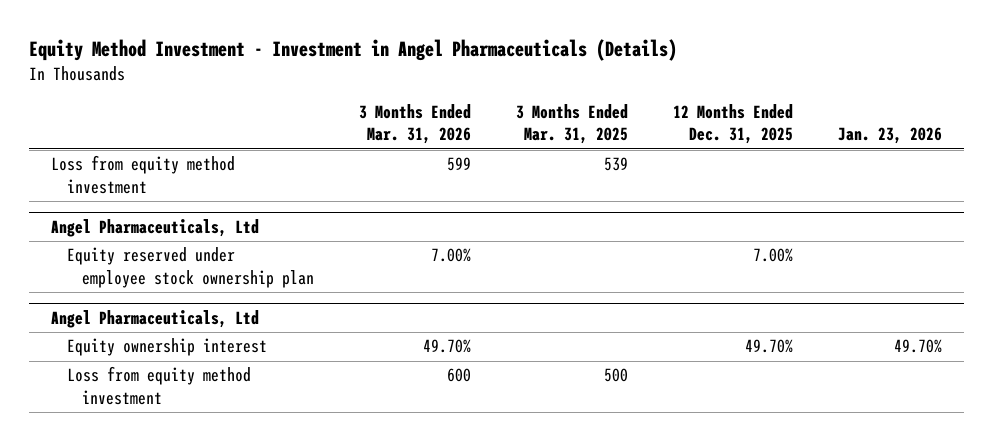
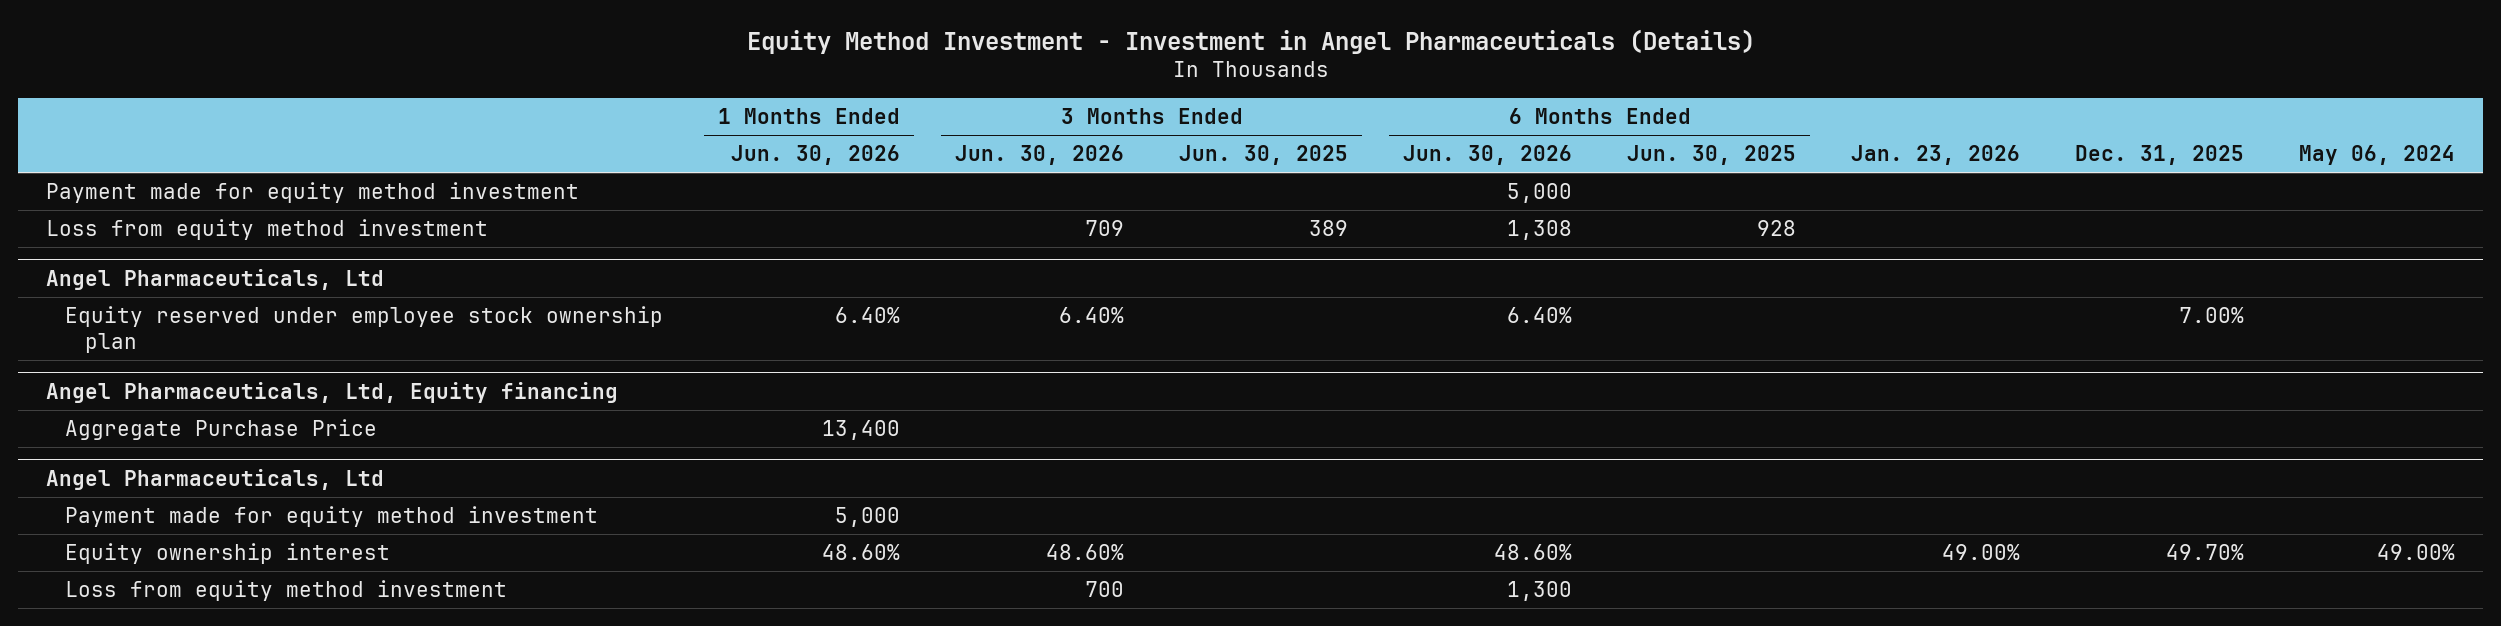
- | 3 Months Ended Mar. 31, 2026 | 3 Months Ended Mar. 31, 2025 | 12 Months Ended Dec. 31, 2025 | Jan. 23, 2026
+ | 1 Months Ended Jun. 30, 2026 | 3 Months Ended Jun. 30, 2026 | 3 Months Ended Jun. 30, 2025 | 6 Months Ended Jun. 30, 2026 | 6 Months Ended Jun. 30, 2025 | Jan. 23, 2026 | Dec. 31, 2025 | May 06, 2024
+ Payment made for equity method investment | | | | 5,000 | | | |
+ Angel Pharmaceuticals, Ltd, Equity financing
+ Aggregate Purchase Price | 13,400 | | | | | | |
@ Angel Pharmaceuticals, Ltd
- Equity ownership interest | 49.70% | | 49.70% | 49.70%
+ Payment made for equity method investment | 5,000 | | | | | | |
+ Equity ownership interest | 48.60% | 48.60% | | 48.60% | | 49.00% | 49.70% | 49.00%

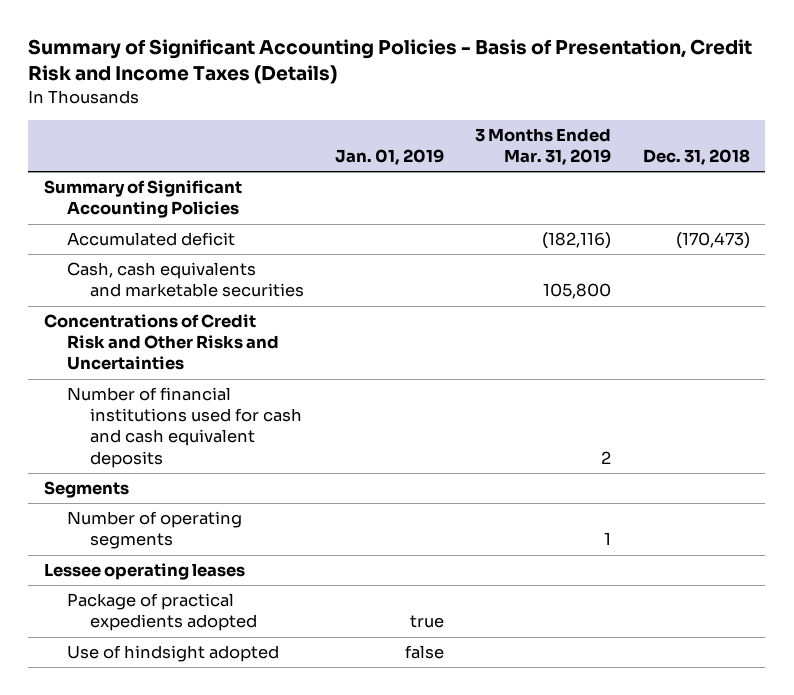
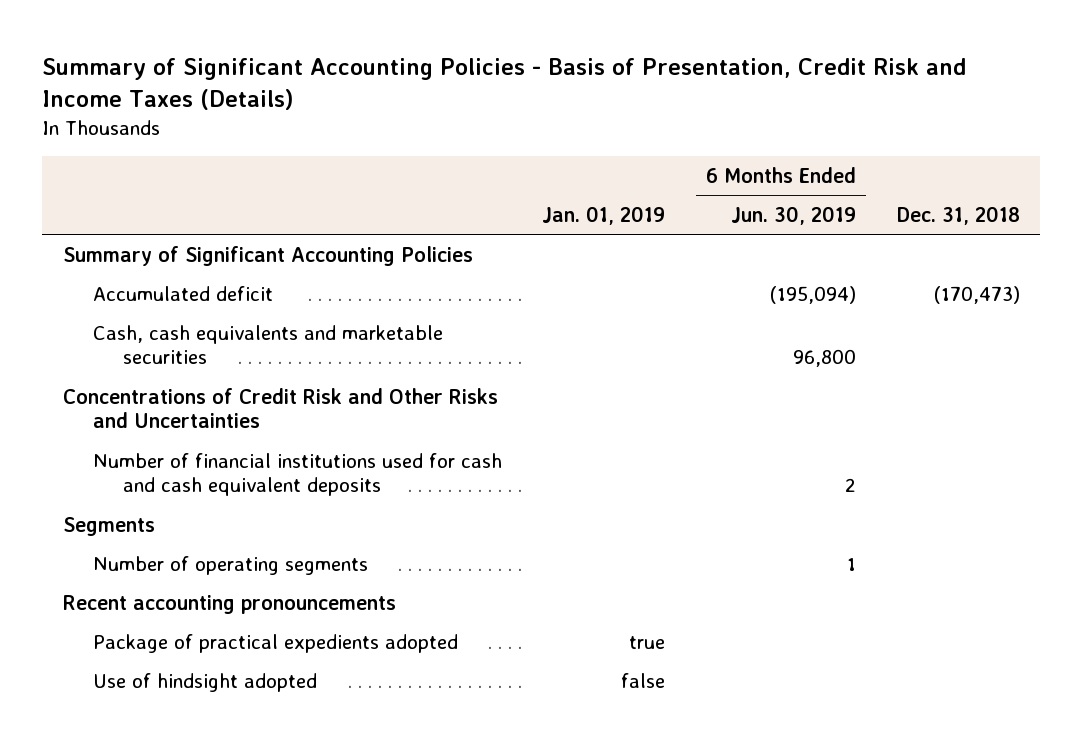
- | Jan. 01, 2019 | 3 Months Ended Mar. 31, 2019 | Dec. 31, 2018
+ | Jan. 01, 2019 | 6 Months Ended Jun. 30, 2019 | Dec. 31, 2018
- Lessee operating leases
+ Recent accounting pronouncements

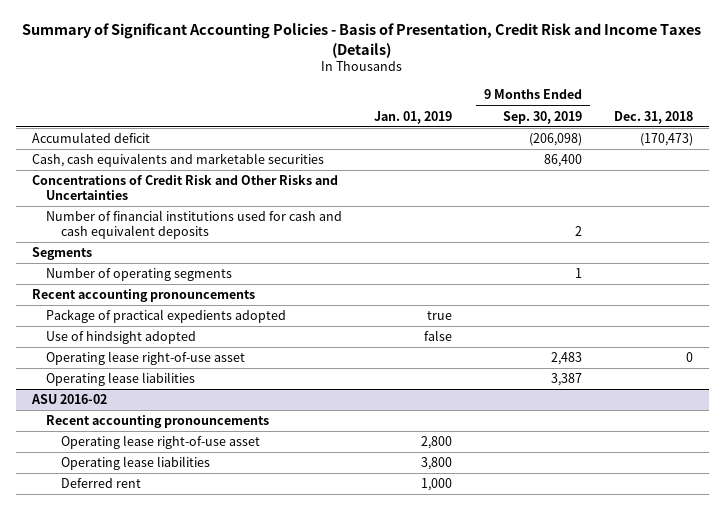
- | Jan. 01, 2019 | 6 Months Ended Jun. 30, 2019 | Dec. 31, 2018
+ | Jan. 01, 2019 | 9 Months Ended Sep. 30, 2019 | Dec. 31, 2018
- Summary of Significant Accounting Policies
+ Operating lease right-of-use asset | | 2,483 | 0
+ Operating lease liabilities | | 3,387 |
+ ASU 2016-02
+ Recent accounting pronouncements
+ Operating lease right-of-use asset | 2,800 | |
+ Operating lease liabilities | 3,800 | |
+ Deferred rent | 1,000 | |

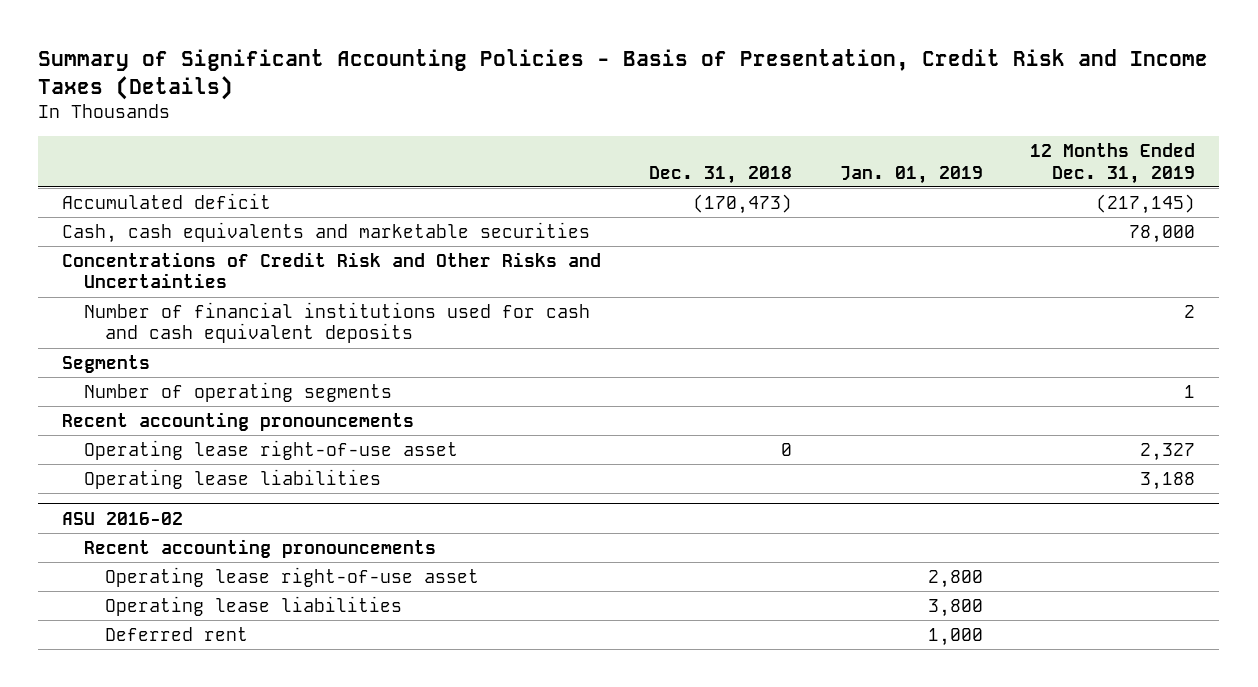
- | Jan. 01, 2019 | 9 Months Ended Sep. 30, 2019 | Dec. 31, 2018
+ | Dec. 31, 2018 | Jan. 01, 2019 | 12 Months Ended Dec. 31, 2019
- Package of practical expedients adopted | true | |
- Use of hindsight adopted | false | |

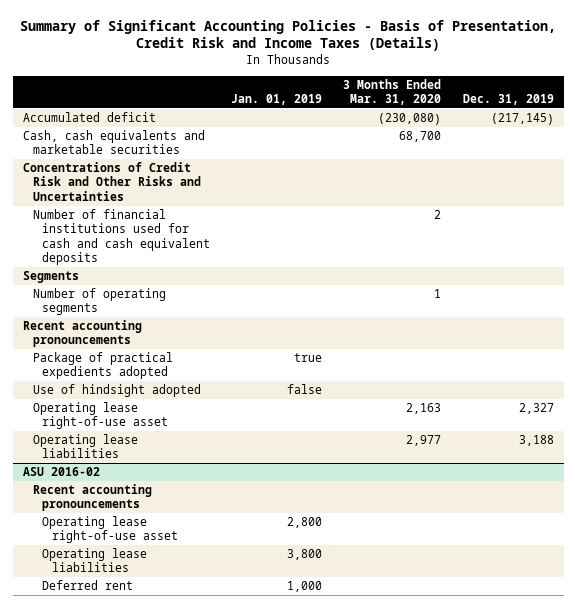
- | Dec. 31, 2018 | Jan. 01, 2019 | 12 Months Ended Dec. 31, 2019
+ | Jan. 01, 2019 | 3 Months Ended Mar. 31, 2020 | Dec. 31, 2019
+ Package of practical expedients adopted | true | |
+ Use of hindsight adopted | false | |

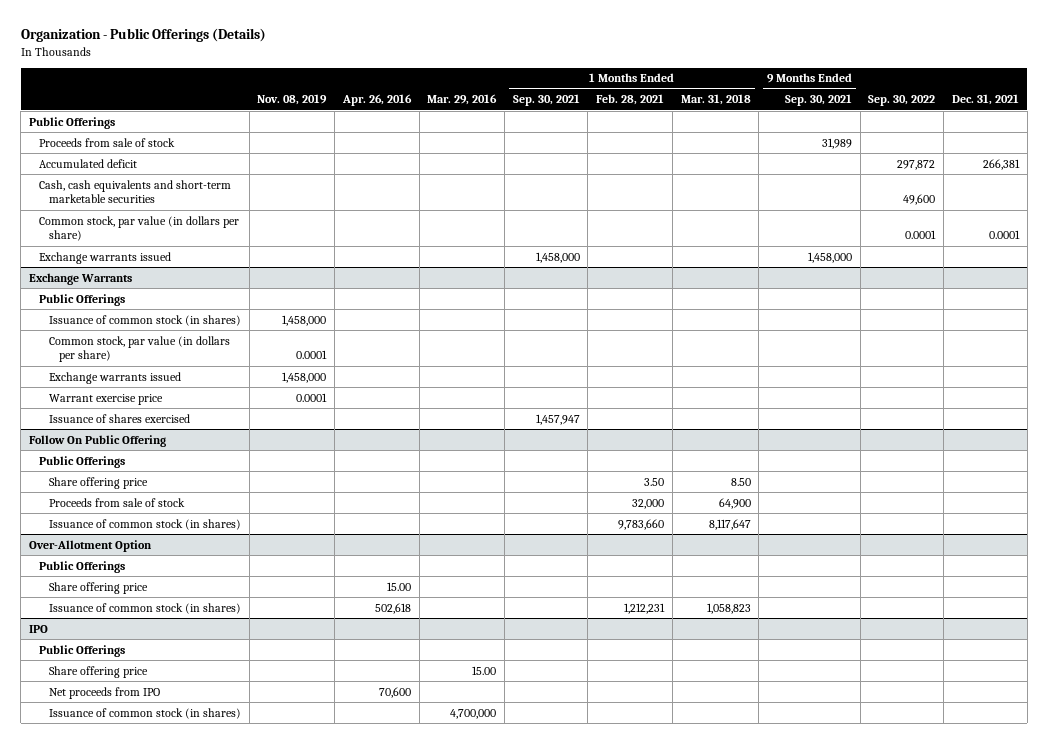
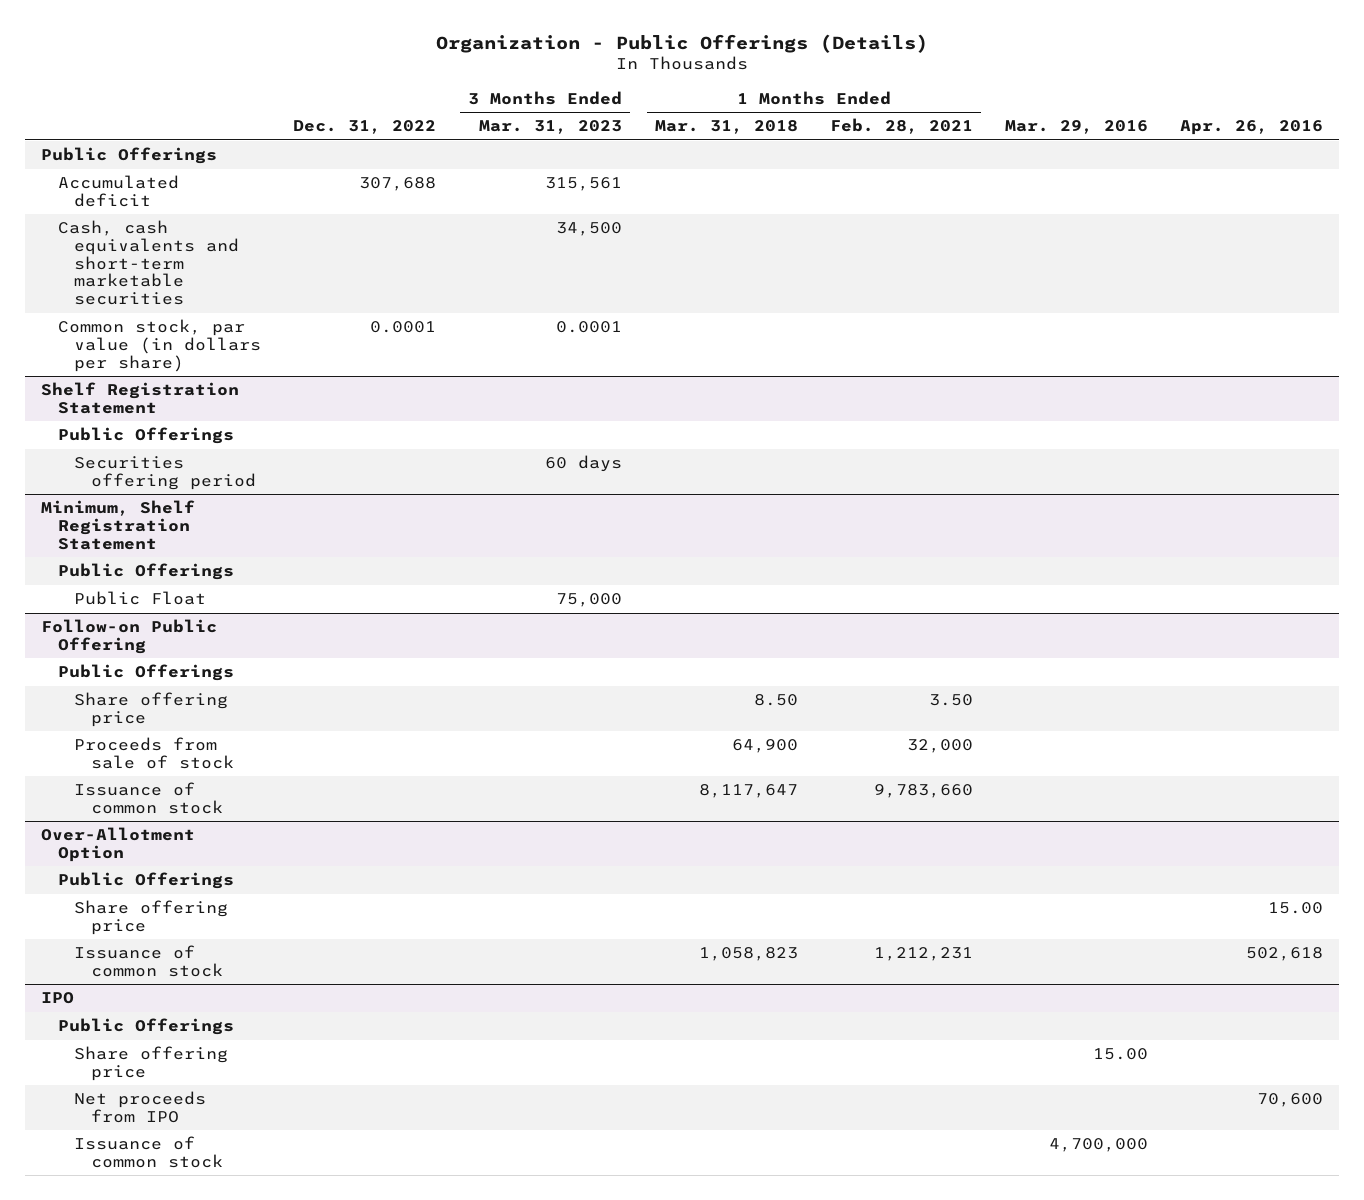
- | Nov. 08, 2019 | Apr. 26, 2016 | Mar. 29, 2016 | 1 Months Ended Sep. 30, 2021 | 1 Months Ended Feb. 28, 2021 | 1 Months Ended Mar. 31, 2018 | 9 Months Ended Sep. 30, 2021 | Sep. 30, 2022 | Dec. 31, 2021
+ | Dec. 31, 2022 | 3 Months Ended Mar. 31, 2023 | 1 Months Ended Mar. 31, 2018 | 1 Months Ended Feb. 28, 2021 | Mar. 29, 2016 | Apr. 26, 2016
- Proceeds from sale of stock | | | | | | | 31,989 | |
- Exchange warrants issued | | | | 1,458,000 | | | 1,458,000 | |
- Exchange Warrants
- Public Offerings
- Issuance of common stock (in shares) | 1,458,000 | | | | | | | |
- Common stock, par value (in dollars per share) | 0.0001 | | | | | | | |
- Exchange warrants issued | 1,458,000 | | | | | | | |
- Warrant exercise price | 0.0001 | | | | | | | |
- Issuance of shares exercised | | | | 1,457,947 | | | | |
- Follow On Public Offering
+ Shelf Registration Statement
+ Public Offerings
+ Securities offering period | | 60 days | | | |
+ Minimum, Shelf Registration Statement
+ Public Offerings
+ Public Float | | 75,000 | | | |
+ Follow-on Public Offering
- Issuance of common stock (in shares) | | | | | 9,783,660 | 8,117,647 | | |
+ Issuance of common stock | | | 8,117,647 | 9,783,660 | |
@ Over-Allotment Option
- Issuance of common stock (in shares) | | 502,618 | | | 1,212,231 | 1,058,823 | | |
+ Issuance of common stock | | | 1,058,823 | 1,212,231 | | 502,618
@ IPO
- Issuance of common stock (in shares) | | | 4,700,000 | | | | | |
+ Issuance of common stock | | | | | 4,700,000 |

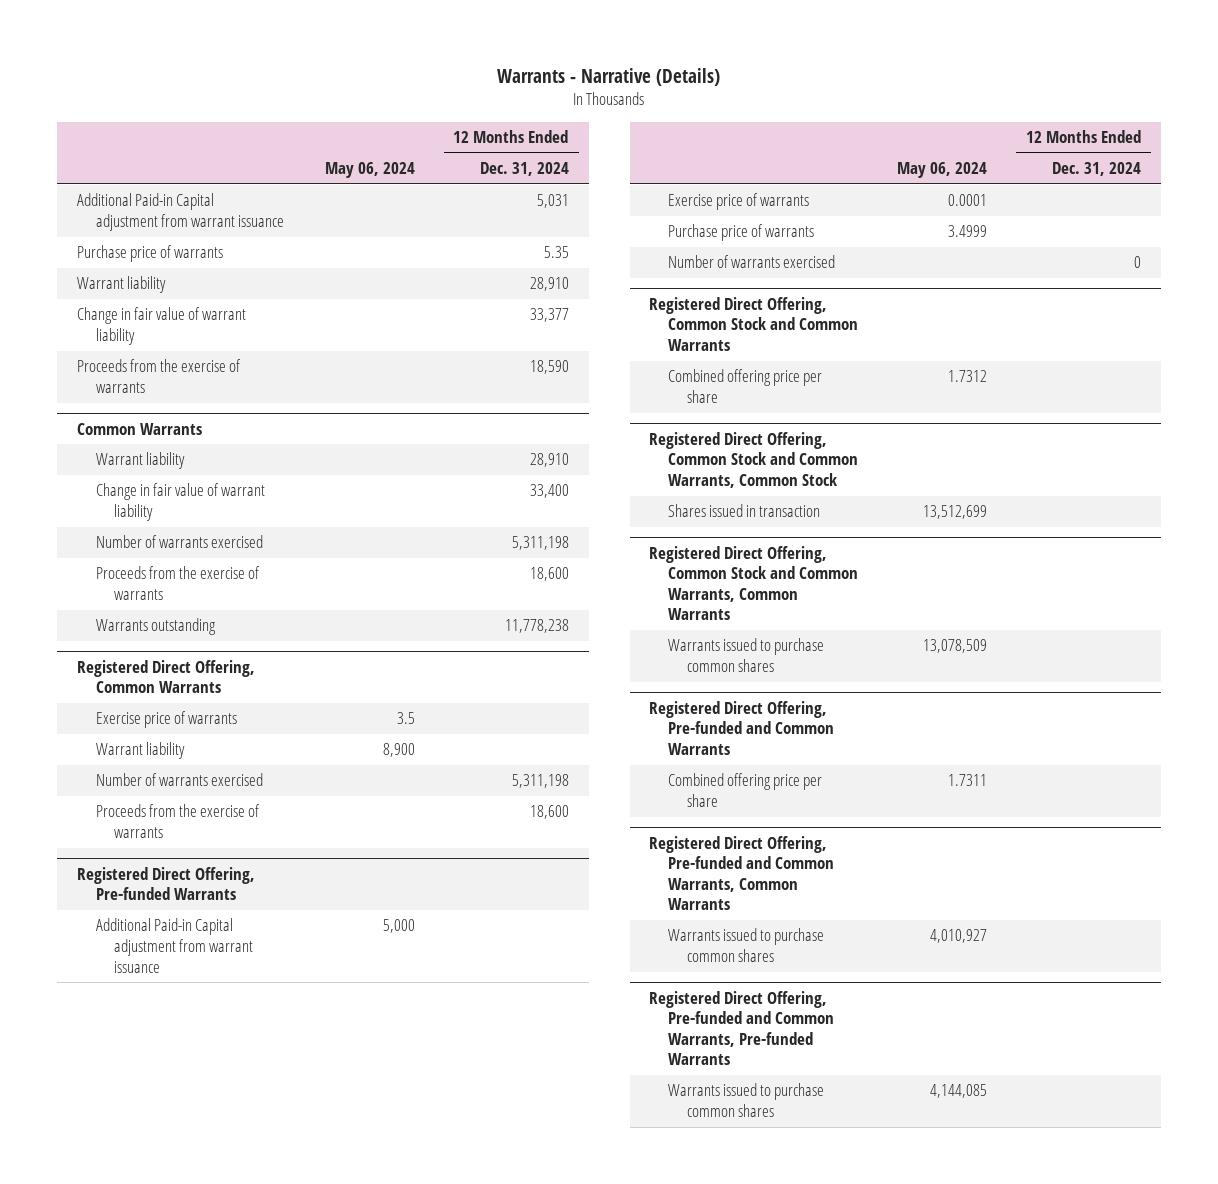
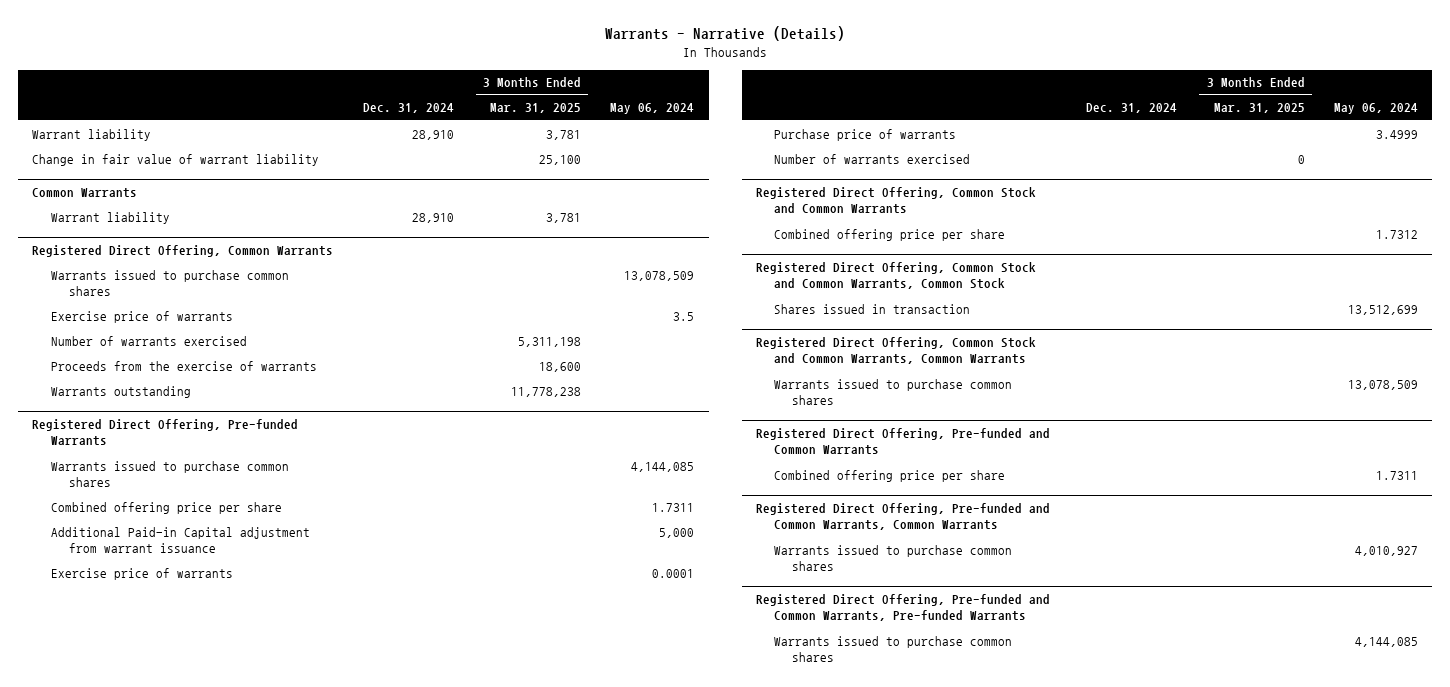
- | May 06, 2024 | 12 Months Ended Dec. 31, 2024
+ | Dec. 31, 2024 | 3 Months Ended Mar. 31, 2025 | May 06, 2024
- Additional Paid-in Capital adjustment from warrant issuance | | 5,031
- Purchase price of warrants | | 5.35
- Proceeds from the exercise of warrants | | 18,590
@ Common Warrants
- Change in fair value of warrant liability | | 33,400
- Number of warrants exercised | | 5,311,198
- Proceeds from the exercise of warrants | | 18,600
- Warrants outstanding | | 11,778,238
@ Registered Direct Offering, Common Warrants
+ Warrants issued to purchase common shares | | | 13,078,509
- Warrant liability | 8,900 |
+ Warrants outstanding | | 11,778,238 |
@ Registered Direct Offering, Pre-funded Warrants
+ Warrants issued to purchase common shares | | | 4,144,085
+ Combined offering price per share | | | 1.7311

